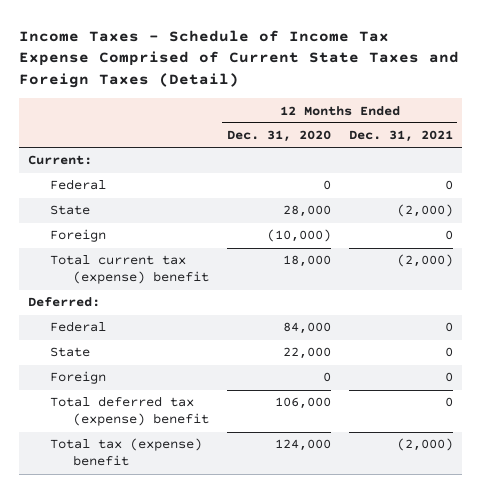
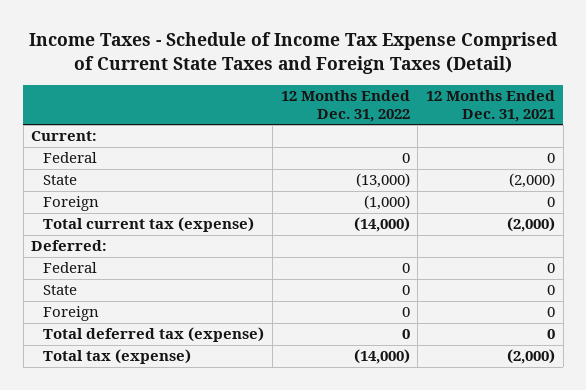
- | 12 Months Ended Dec. 31, 2020 | 12 Months Ended Dec. 31, 2021
+ | 12 Months Ended Dec. 31, 2022 | 12 Months Ended Dec. 31, 2021
- Total current tax (expense) benefit | 18,000 | (2,000)
+ Total current tax (expense) | (14,000) | (2,000)
- Total deferred tax (expense) benefit | 106,000 | 0
- Total tax (expense) benefit | 124,000 | (2,000)
+ Total deferred tax (expense) | 0 | 0
+ Total tax (expense) | (14,000) | (2,000)

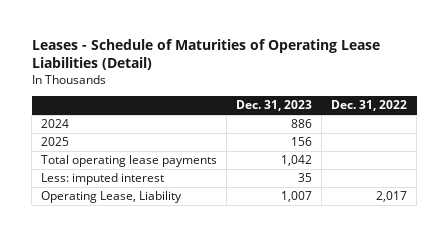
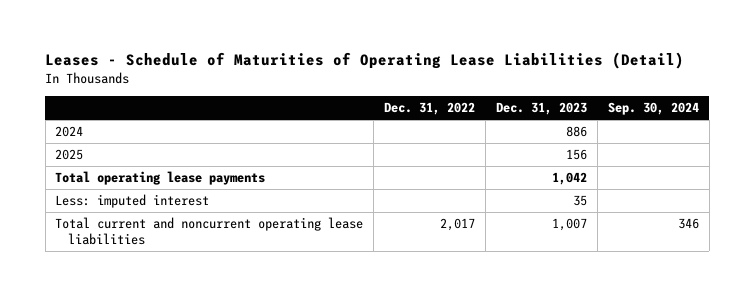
- | Dec. 31, 2023 | Dec. 31, 2022
+ | Dec. 31, 2022 | Dec. 31, 2023 | Sep. 30, 2024
- Operating Lease, Liability | 1,007 | 2,017
+ Total current and noncurrent operating lease liabilities | 2,017 | 1,007 | 346

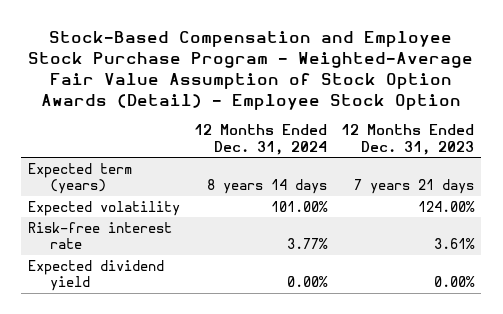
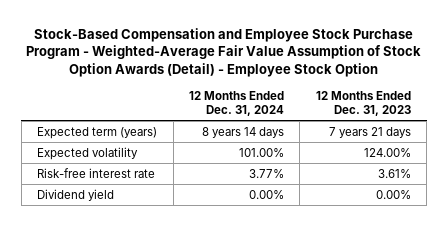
- Expected dividend yield | 0.00% | 0.00%
+ Dividend yield | 0.00% | 0.00%

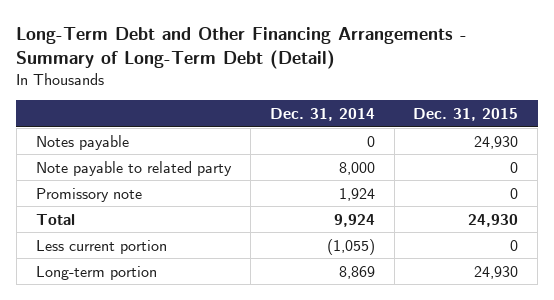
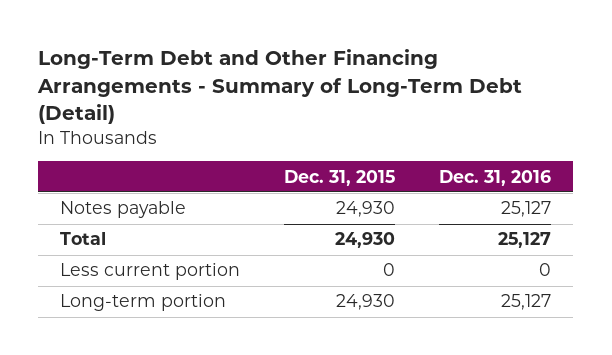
- | Dec. 31, 2014 | Dec. 31, 2015
+ | Dec. 31, 2015 | Dec. 31, 2016
- Note payable to related party | 8,000 | 0
- Promissory note | 1,924 | 0

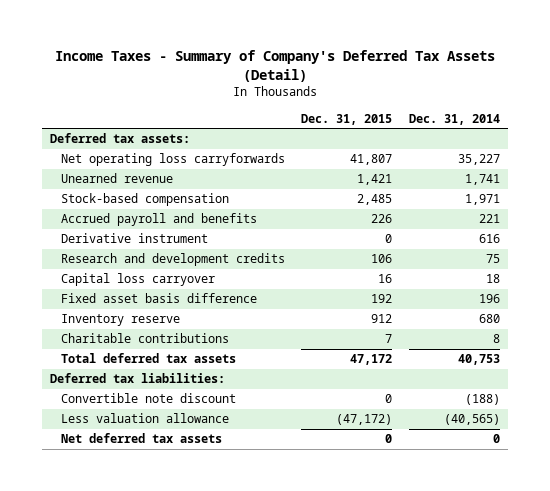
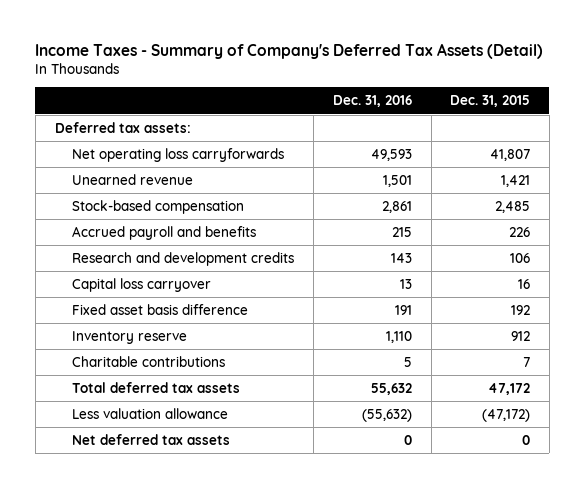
- | Dec. 31, 2015 | Dec. 31, 2014
+ | Dec. 31, 2016 | Dec. 31, 2015
- Derivative instrument | 0 | 616
- Deferred tax liabilities:
- Convertible note discount | 0 | (188)

